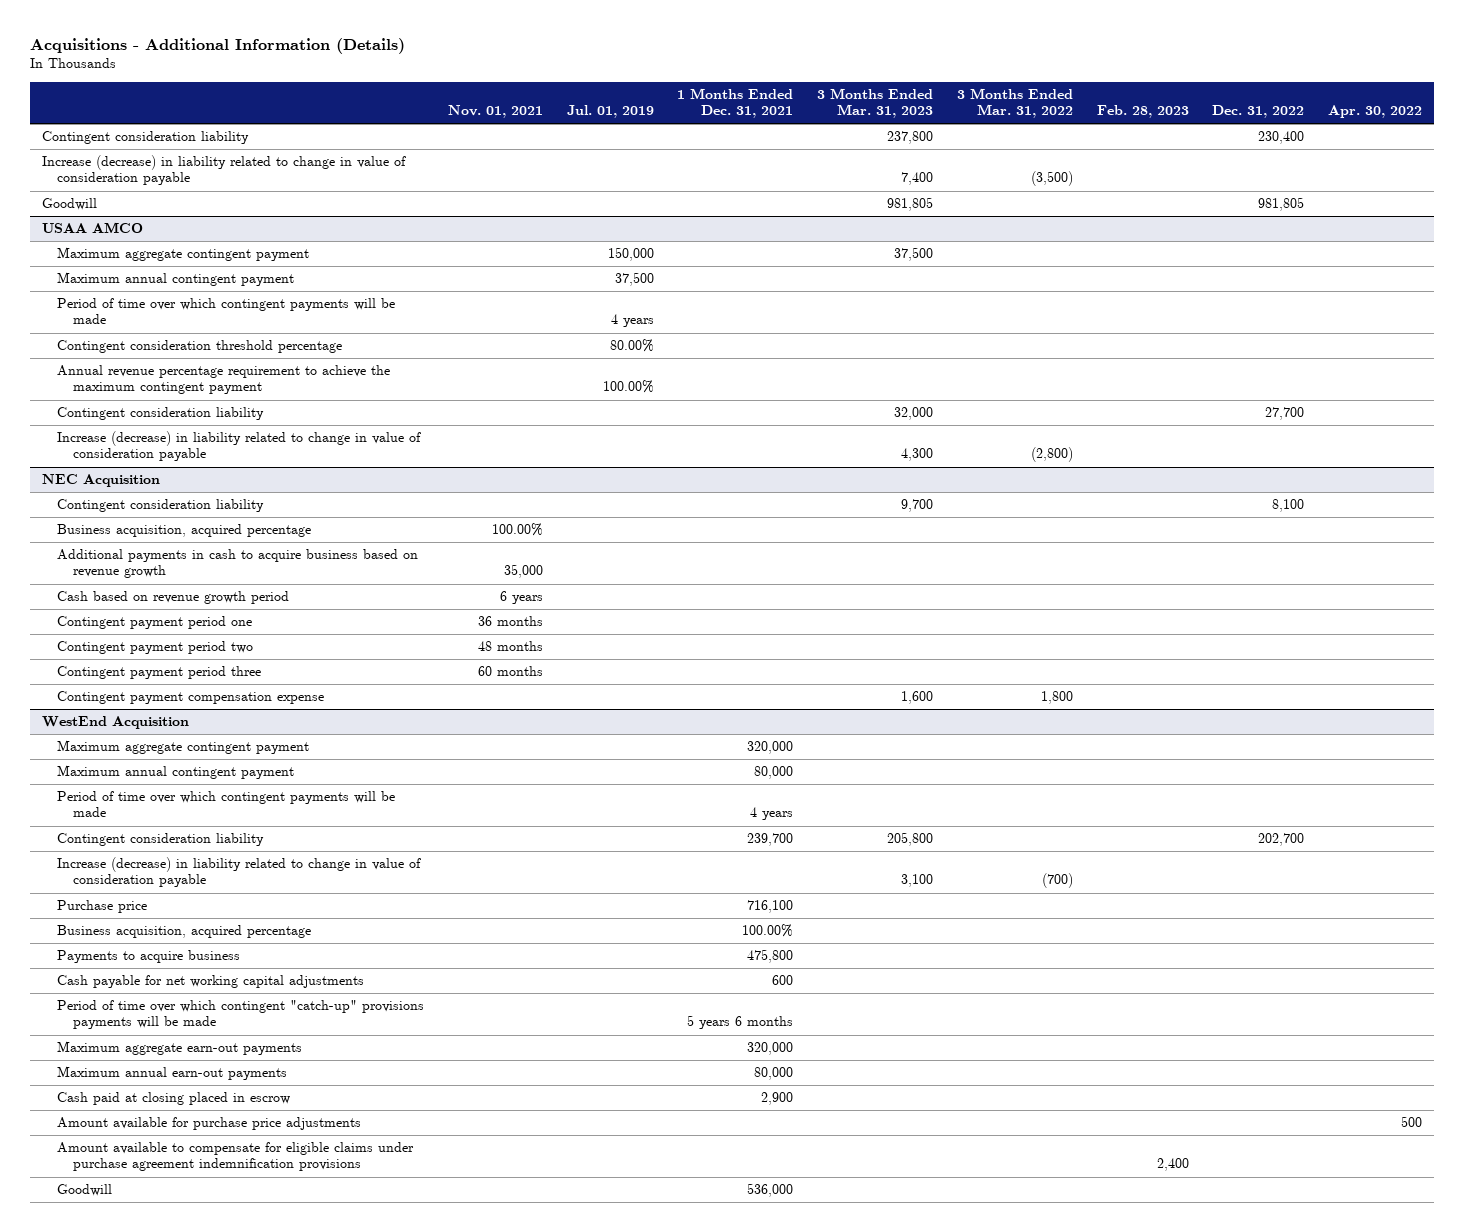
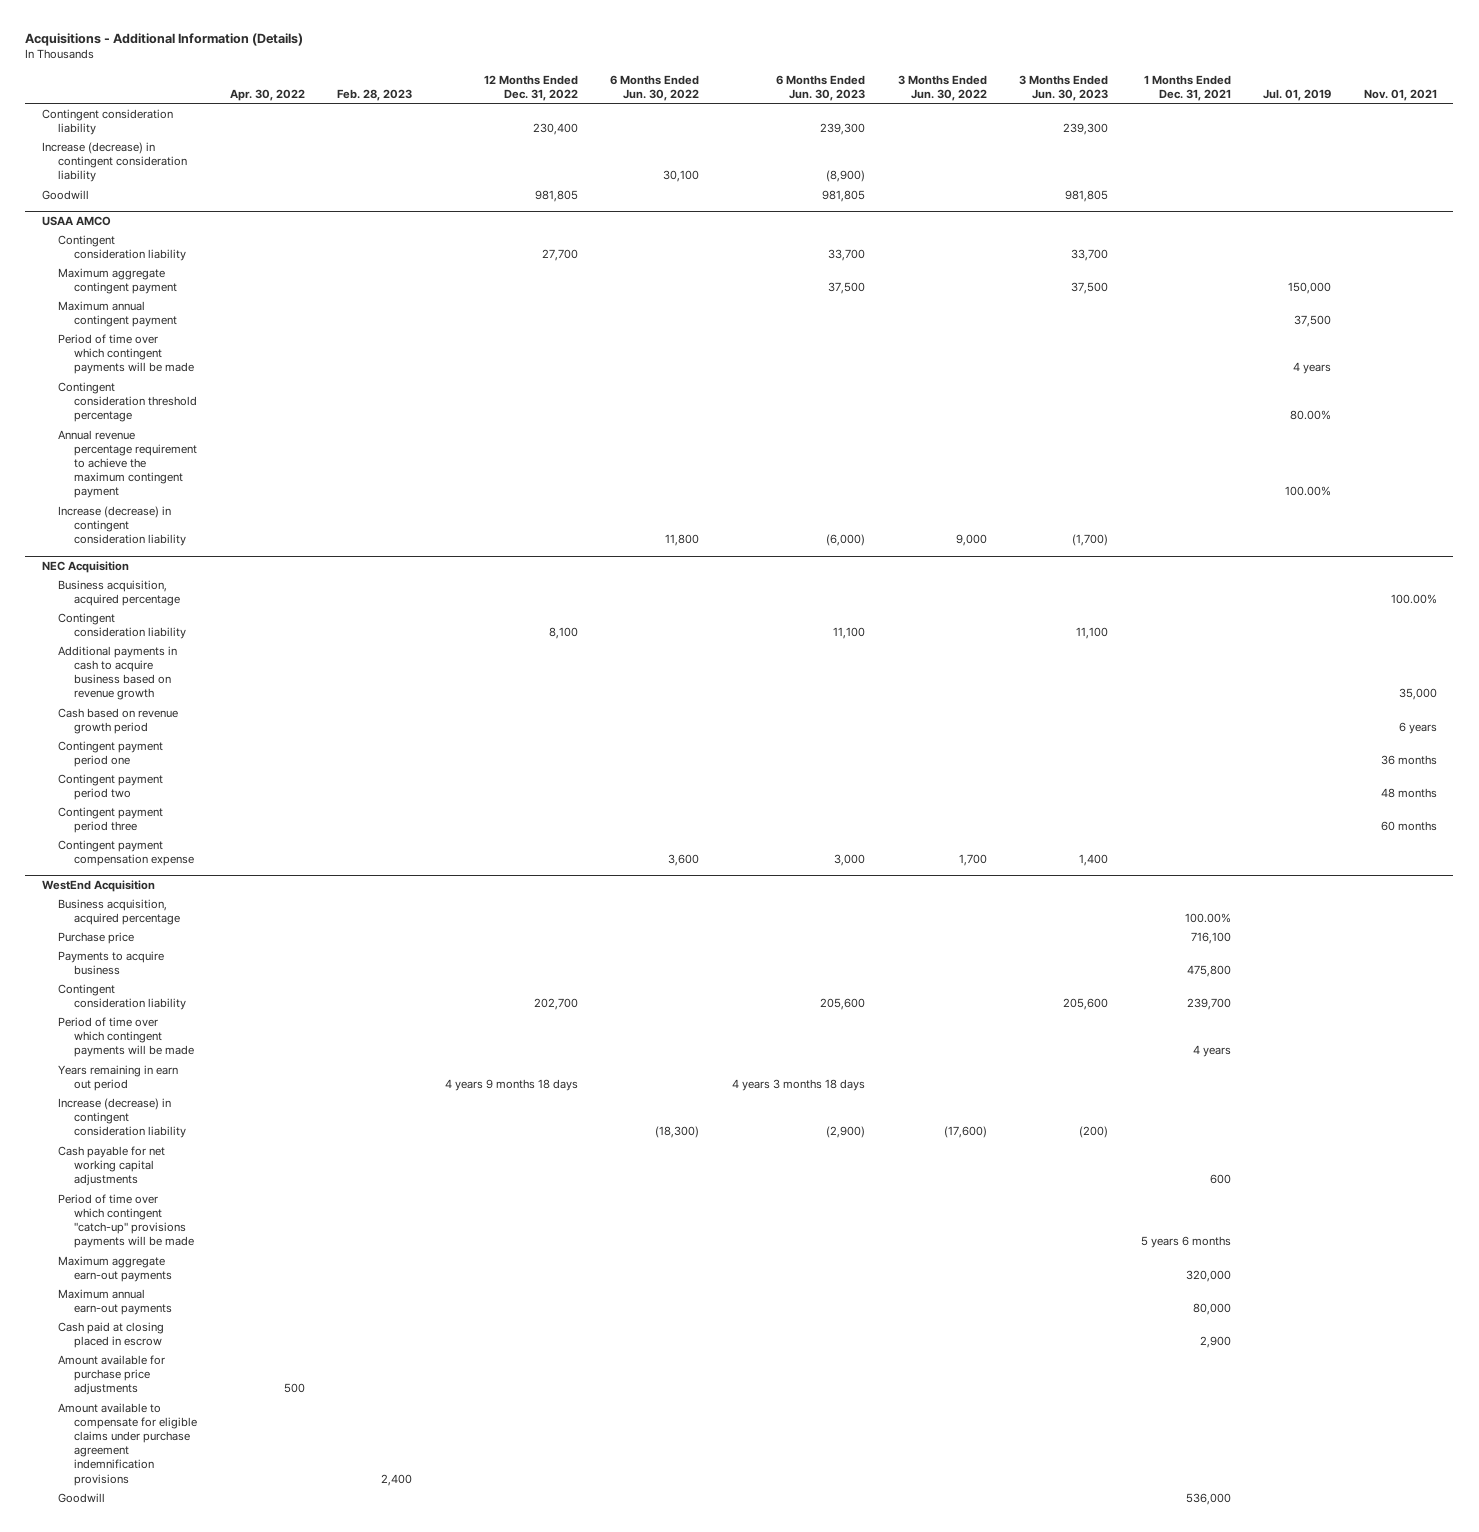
- | Nov. 01, 2021 | Jul. 01, 2019 | 1 Months Ended Dec. 31, 2021 | 3 Months Ended Mar. 31, 2023 | 3 Months Ended Mar. 31, 2022 | Feb. 28, 2023 | Dec. 31, 2022 | Apr. 30, 2022
+ | Apr. 30, 2022 | Feb. 28, 2023 | 12 Months Ended Dec. 31, 2022 | 6 Months Ended Jun. 30, 2022 | 6 Months Ended Jun. 30, 2023 | 3 Months Ended Jun. 30, 2022 | 3 Months Ended Jun. 30, 2023 | 1 Months Ended Dec. 31, 2021 | Jul. 01, 2019 | Nov. 01, 2021
- Increase (decrease) in liability related to change in value of consideration payable | | | | 7,400 | (3,500) | | |
+ Increase (decrease) in contingent consideration liability | | | | 30,100 | (8,900) | | | | |
@ USAA AMCO
moved up: Contingent consideration liability | | | 27,700 | | 33,700 | | 33,700 | | |
- Increase (decrease) in liability related to change in value of consideration payable | | | | 4,300 | (2,800) | | |
+ Increase (decrease) in contingent consideration liability | | | | 11,800 | (6,000) | 9,000 | (1,700) | | |
@ NEC Acquisition
moved down: Contingent consideration liability | | | 8,100 | | 11,100 | | 11,100 | | |
@ WestEnd Acquisition
- Maximum aggregate contingent payment | | | 320,000 | | | | |
- Maximum annual contingent payment | | | 80,000 | | | | |
- Increase (decrease) in liability related to change in value of consideration payable | | | | 3,100 | (700) | | |
moved down: Purchase price | | | | | | | | 716,100 | |
moved down: Contingent consideration liability | | | 202,700 | | 205,600 | | 205,600 | 239,700 | |
moved down: Period of time over which contingent payments will be made | | | | | | | | 4 years | |
+ Years remaining in earn out period | | | 4 years 9 months 18 days | | 4 years 3 months 18 days | | | | |
+ Increase (decrease) in contingent consideration liability | | | | (18,300) | (2,900) | (17,600) | (200) | | |

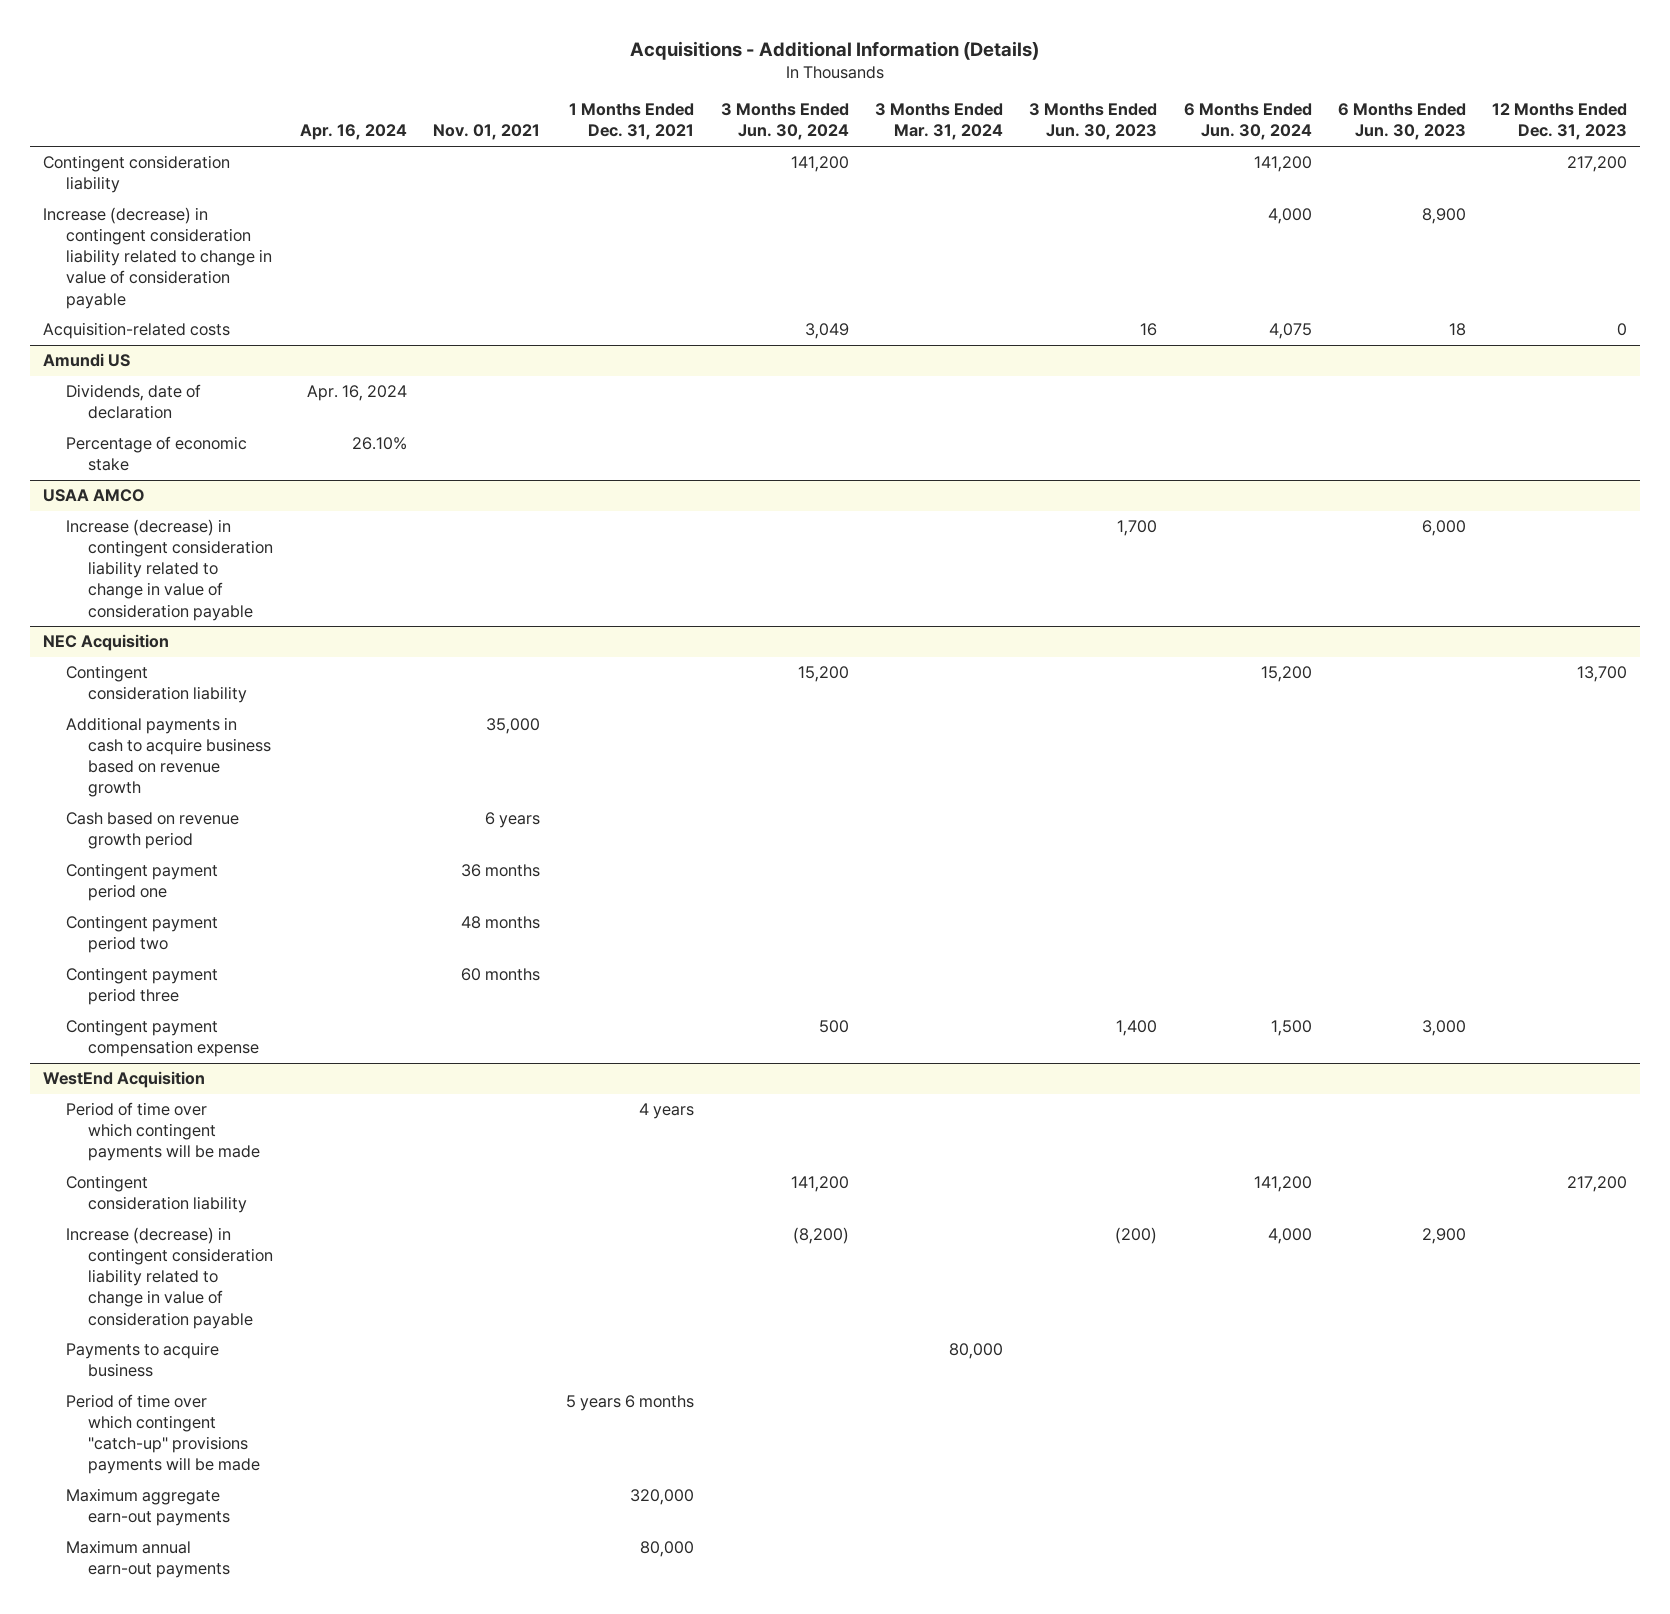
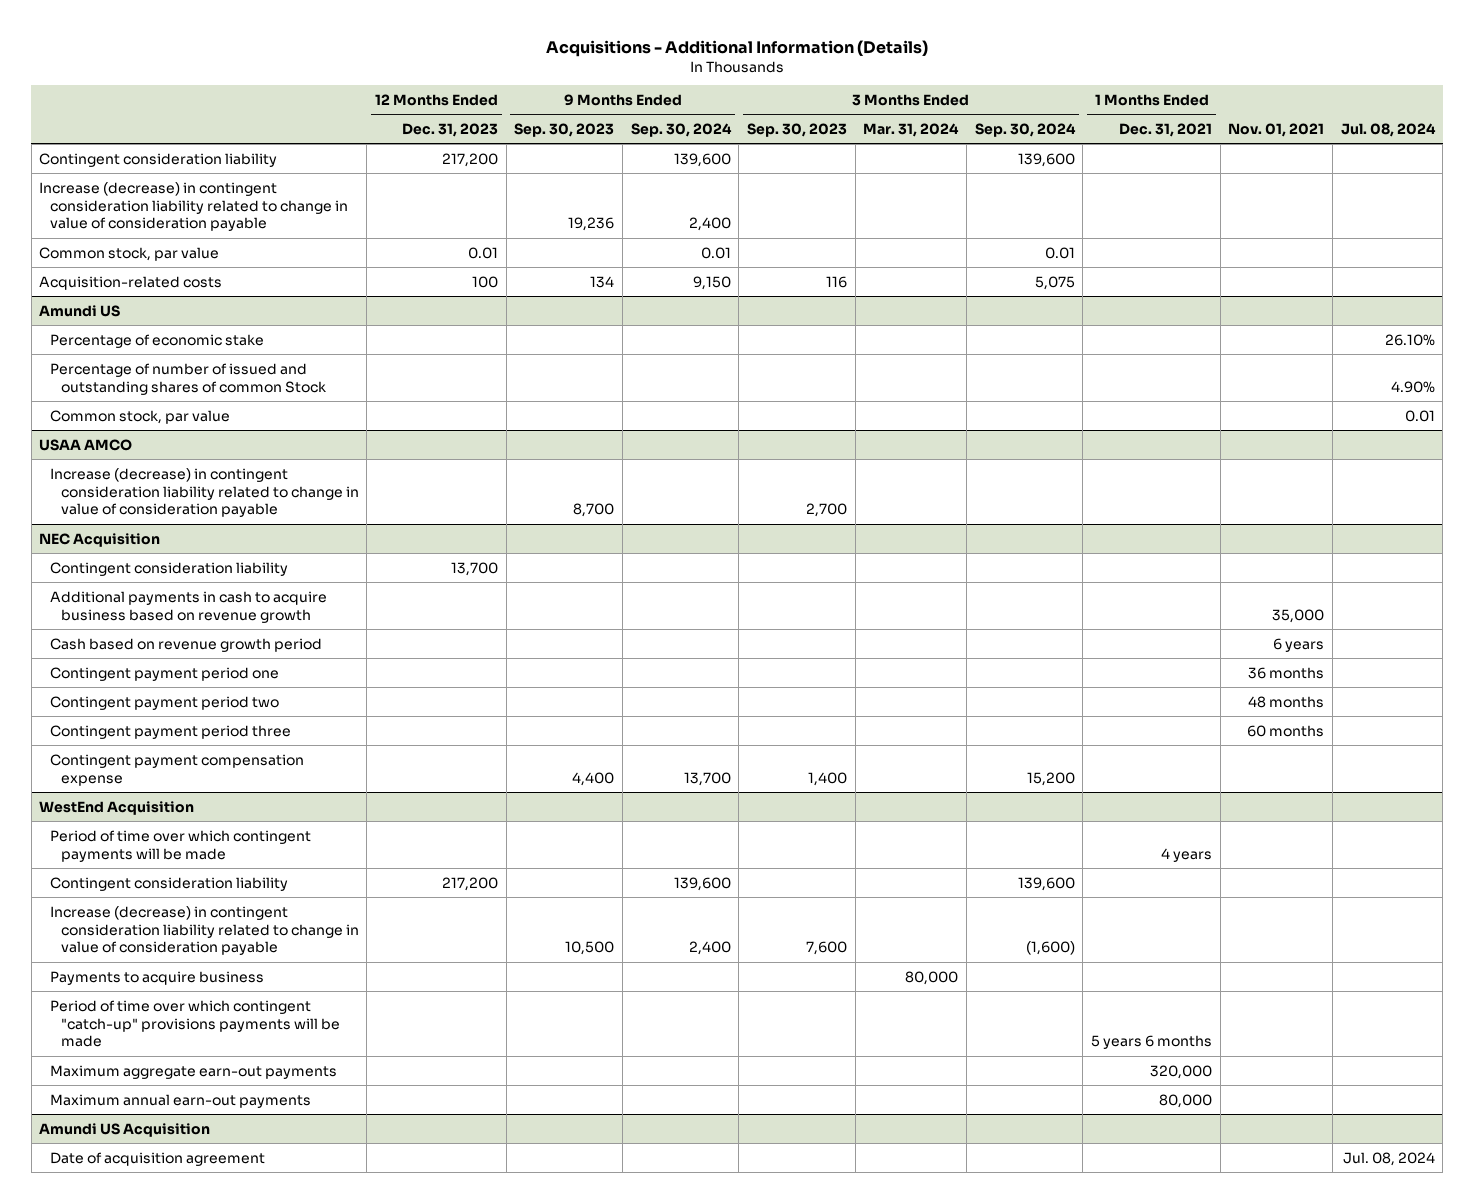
- | Apr. 16, 2024 | Nov. 01, 2021 | 1 Months Ended Dec. 31, 2021 | 3 Months Ended Jun. 30, 2024 | 3 Months Ended Mar. 31, 2024 | 3 Months Ended Jun. 30, 2023 | 6 Months Ended Jun. 30, 2024 | 6 Months Ended Jun. 30, 2023 | 12 Months Ended Dec. 31, 2023
+ | 12 Months Ended Dec. 31, 2023 | 9 Months Ended Sep. 30, 2023 | 9 Months Ended Sep. 30, 2024 | 3 Months Ended Sep. 30, 2023 | 3 Months Ended Mar. 31, 2024 | 3 Months Ended Sep. 30, 2024 | 1 Months Ended Dec. 31, 2021 | Nov. 01, 2021 | Jul. 08, 2024
- Acquisition-related costs | | | | 3,049 | | 16 | 4,075 | 18 | 0
+ Common stock, par value | 0.01 | | 0.01 | | | 0.01 | | |
+ Acquisition-related costs | 100 | 134 | 9,150 | 116 | | 5,075 | | |
@ Amundi US
- Dividends, date of declaration | Apr. 16, 2024 | | | | | | | |
+ Percentage of number of issued and outstanding shares of common Stock | | | | | | | | | 4.90%
+ Common stock, par value | | | | | | | | | 0.01
+ Amundi US Acquisition
+ Date of acquisition agreement | | | | | | | | | Jul. 08, 2024

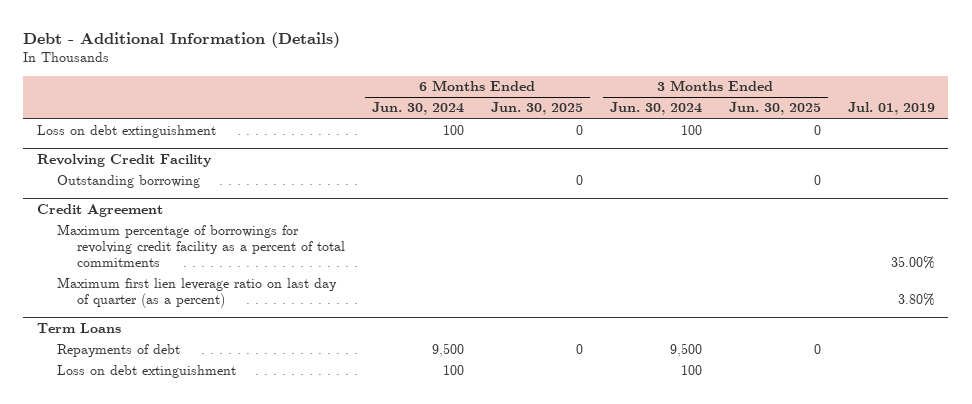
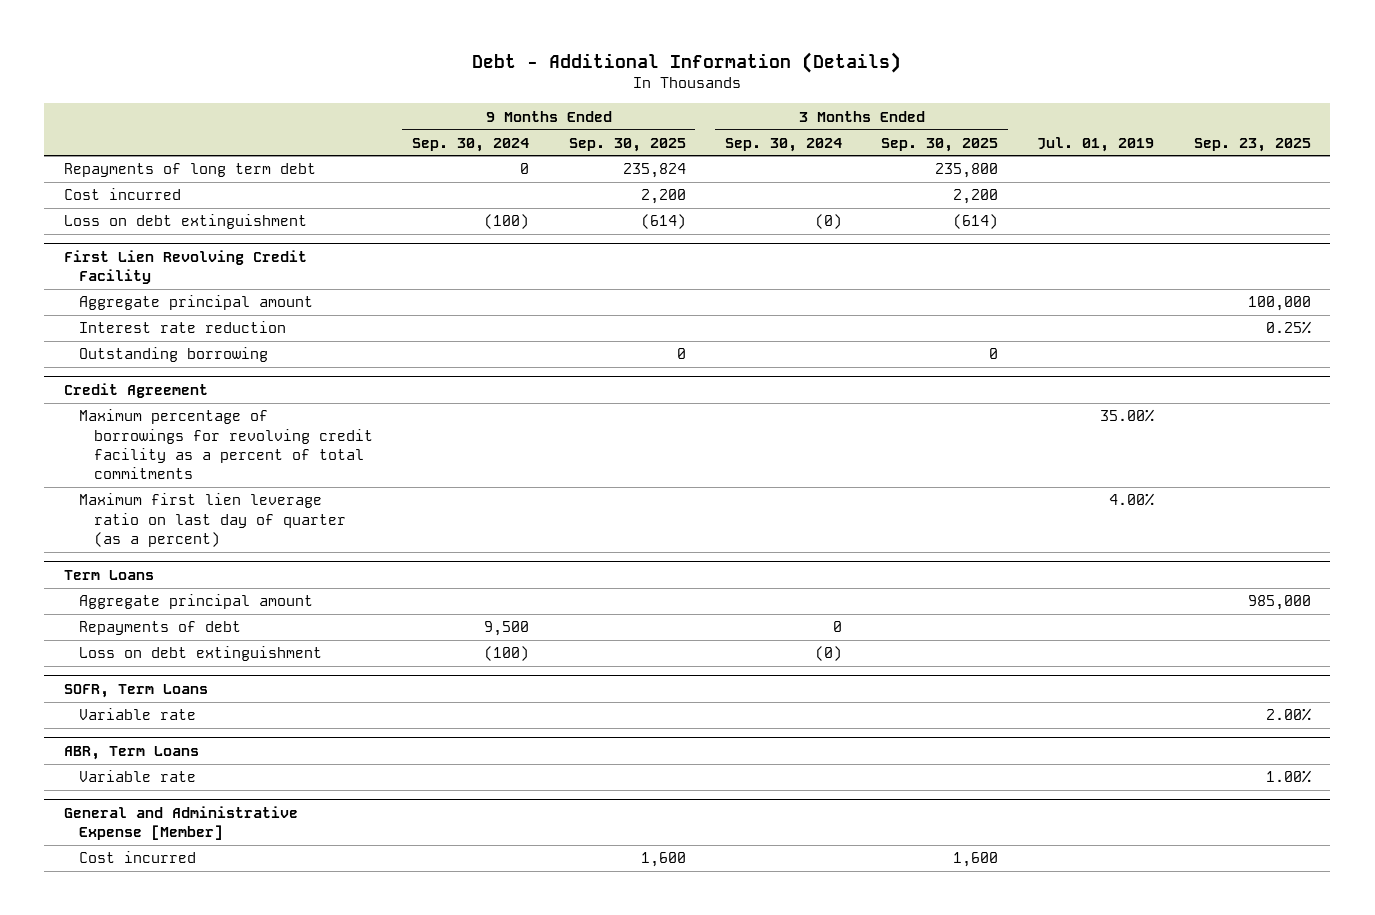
- | 6 Months Ended Jun. 30, 2024 | 6 Months Ended Jun. 30, 2025 | 3 Months Ended Jun. 30, 2024 | 3 Months Ended Jun. 30, 2025 | Jul. 01, 2019
+ | 9 Months Ended Sep. 30, 2024 | 9 Months Ended Sep. 30, 2025 | 3 Months Ended Sep. 30, 2024 | 3 Months Ended Sep. 30, 2025 | Jul. 01, 2019 | Sep. 23, 2025
+ Repayments of long term debt | 0 | 235,824 | | 235,800 | |
+ Cost incurred | | 2,200 | | 2,200 | |
- Revolving Credit Facility
+ First Lien Revolving Credit Facility
+ Aggregate principal amount | | | | | | 100,000
+ Interest rate reduction | | | | | | 0.25%
@ Credit Agreement
- Maximum first lien leverage ratio on last day of quarter (as a percent) | | | | | 3.80%
+ Maximum first lien leverage ratio on last day of quarter (as a percent) | | | | | 4.00% |
@ Term Loans
+ Aggregate principal amount | | | | | | 985,000
+ SOFR, Term Loans
+ Variable rate | | | | | | 2.00%
+ ABR, Term Loans
+ Variable rate | | | | | | 1.00%
+ General and Administrative Expense [Member]
+ Cost incurred | | 1,600 | | 1,600 | |

